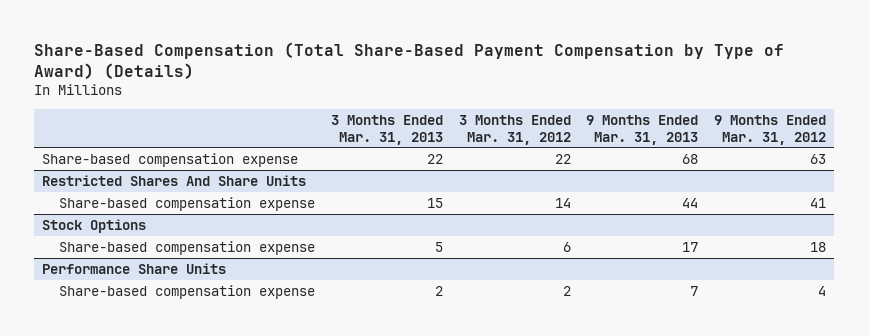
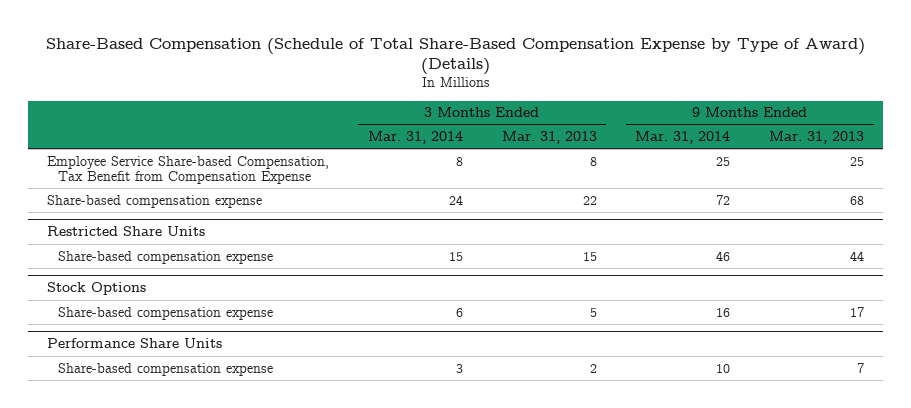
- Share-Based Compensation (Total Share-Based Payment Compensation by Type of Award) (Details)
+ Share-Based Compensation (Schedule of Total Share-Based Compensation Expense by Type of Award) (Details)
- | 3 Months Ended Mar. 31, 2013 | 3 Months Ended Mar. 31, 2012 | 9 Months Ended Mar. 31, 2013 | 9 Months Ended Mar. 31, 2012
+ | 3 Months Ended Mar. 31, 2014 | 3 Months Ended Mar. 31, 2013 | 9 Months Ended Mar. 31, 2014 | 9 Months Ended Mar. 31, 2013
+ Employee Service Share-based Compensation, Tax Benefit from Compensation Expense | 8 | 8 | 25 | 25
- Restricted Shares And Share Units
+ Restricted Share Units

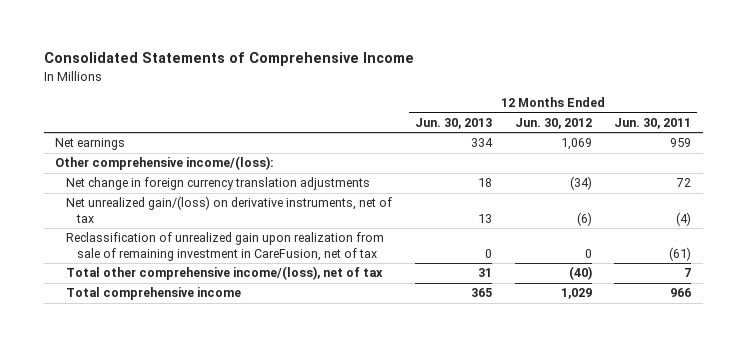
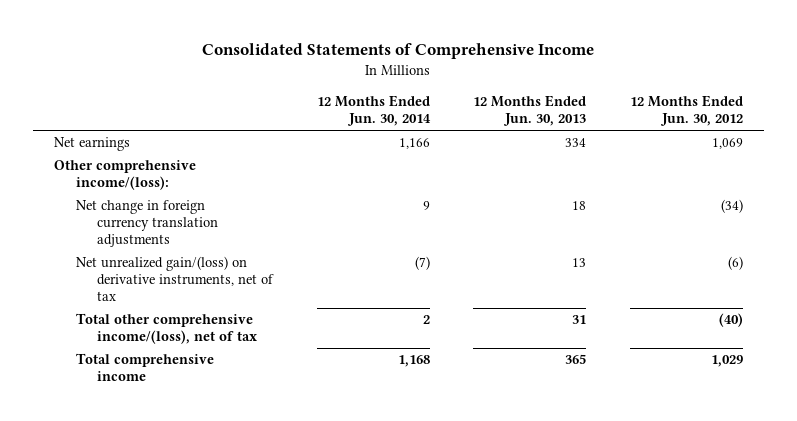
- | 12 Months Ended Jun. 30, 2013 | 12 Months Ended Jun. 30, 2012 | 12 Months Ended Jun. 30, 2011
+ | 12 Months Ended Jun. 30, 2014 | 12 Months Ended Jun. 30, 2013 | 12 Months Ended Jun. 30, 2012
- Reclassification of unrealized gain upon realization from sale of remaining investment in CareFusion, net of tax | 0 | 0 | (61)

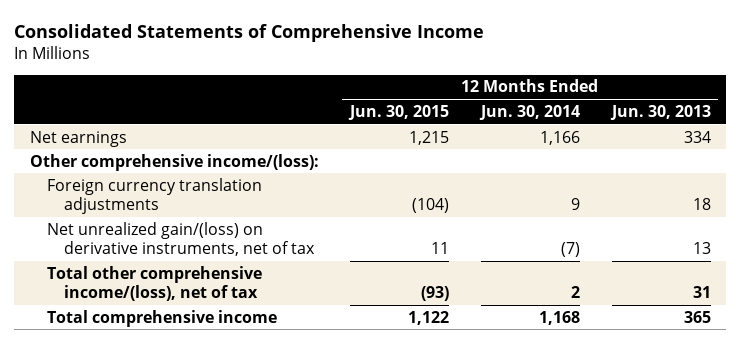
- | 12 Months Ended Jun. 30, 2014 | 12 Months Ended Jun. 30, 2013 | 12 Months Ended Jun. 30, 2012
+ | 12 Months Ended Jun. 30, 2015 | 12 Months Ended Jun. 30, 2014 | 12 Months Ended Jun. 30, 2013
- Net change in foreign currency translation adjustments | 9 | 18 | (34)
+ Foreign currency translation adjustments | (104) | 9 | 18

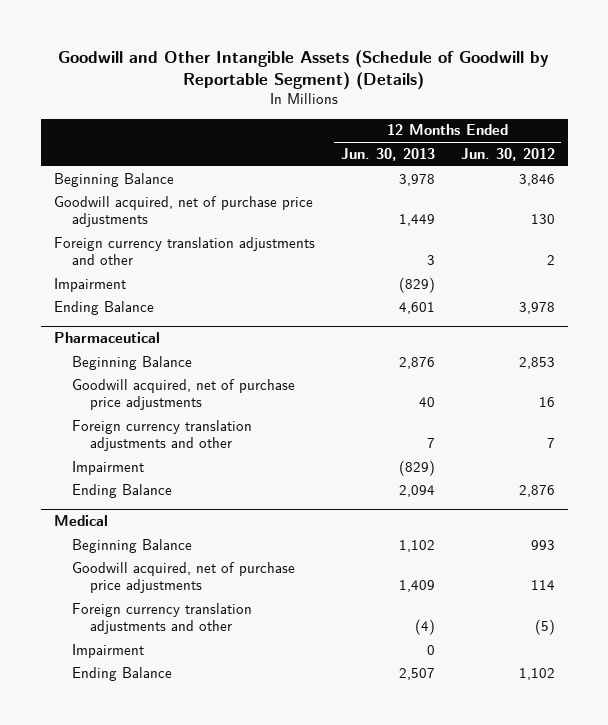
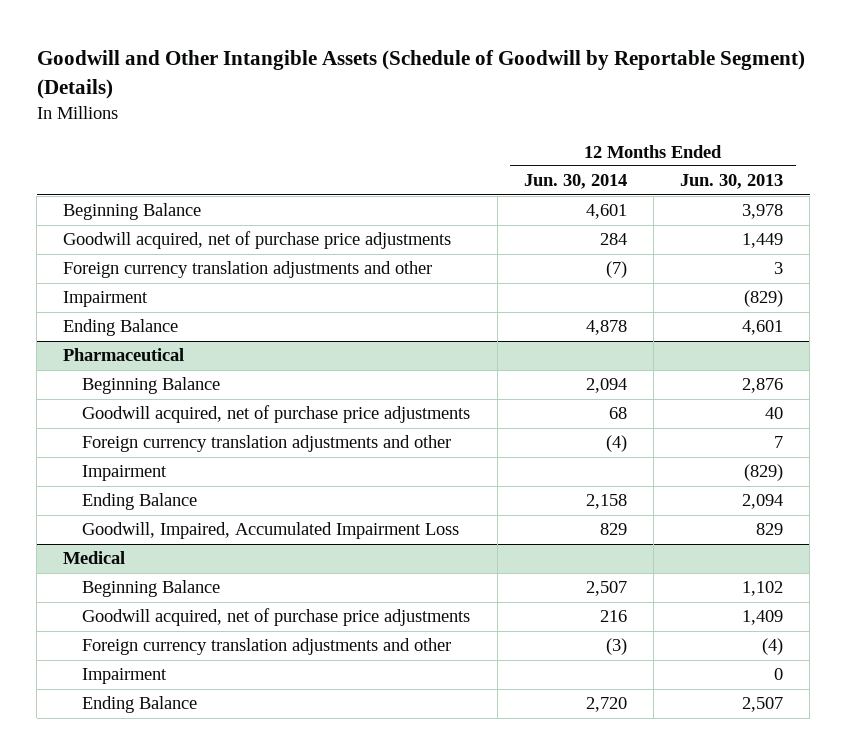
- | 12 Months Ended Jun. 30, 2013 | 12 Months Ended Jun. 30, 2012
+ | 12 Months Ended Jun. 30, 2014 | 12 Months Ended Jun. 30, 2013
@ Pharmaceutical
+ Goodwill, Impaired, Accumulated Impairment Loss | 829 | 829

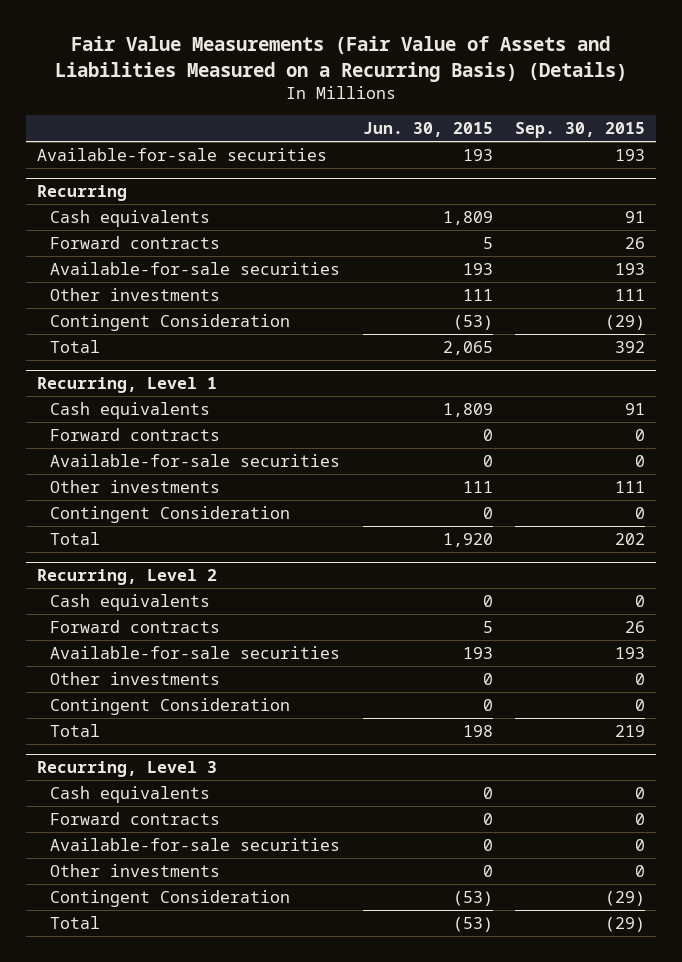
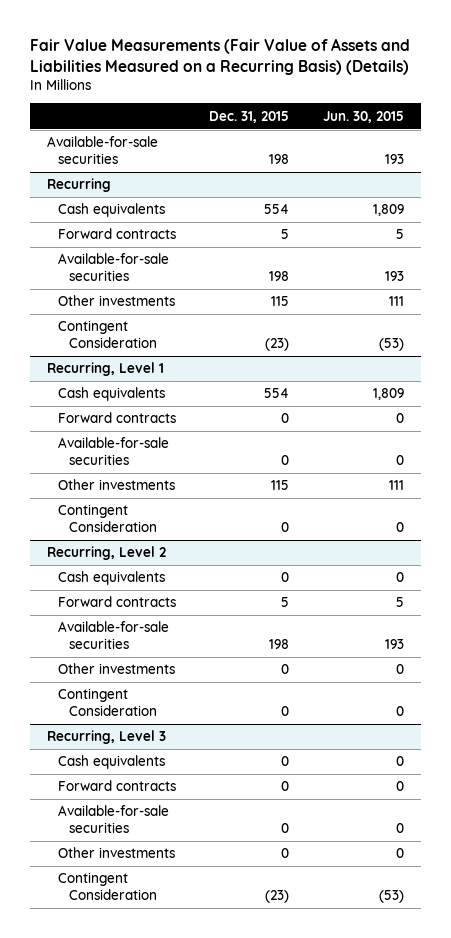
- | Jun. 30, 2015 | Sep. 30, 2015
+ | Dec. 31, 2015 | Jun. 30, 2015
@ Recurring
- Total | 2,065 | 392
@ Recurring, Level 1
- Total | 1,920 | 202
@ Recurring, Level 2
- Total | 198 | 219
@ Recurring, Level 3
- Total | (53) | (29)

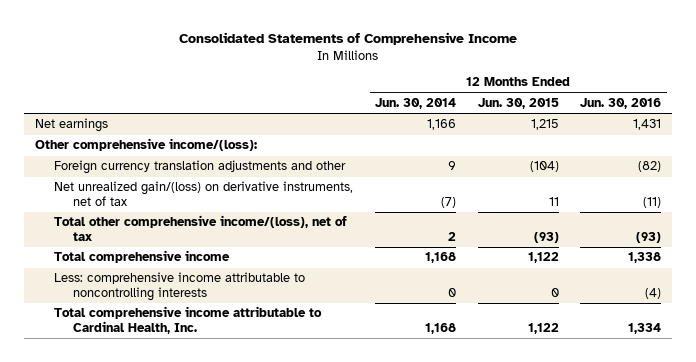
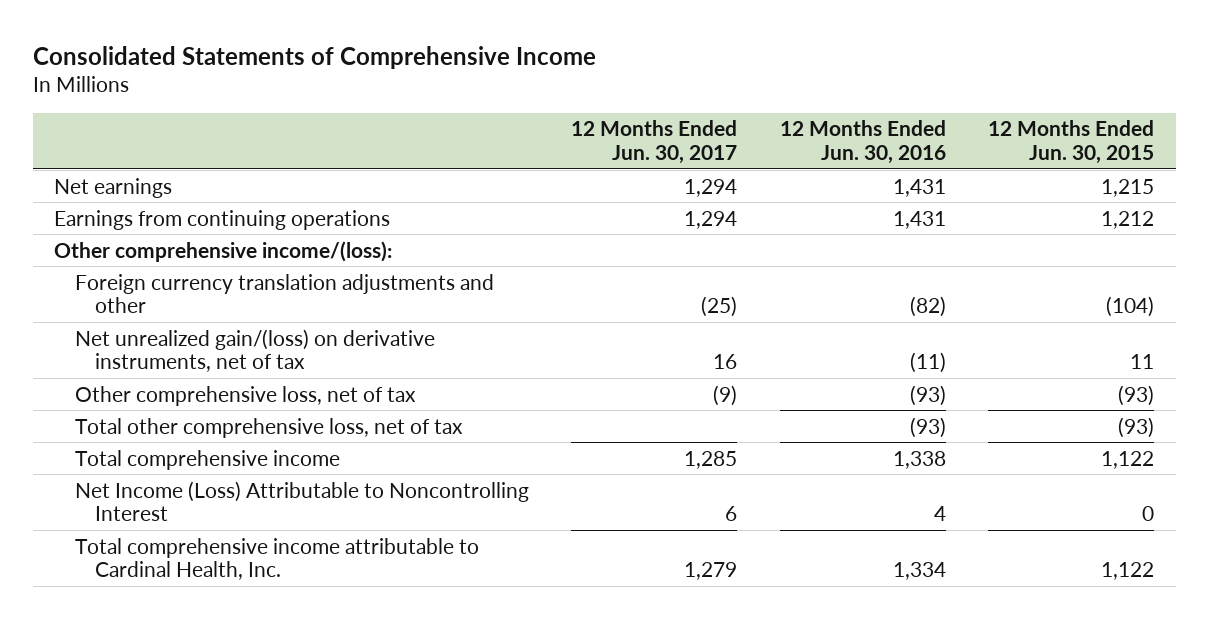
- | 12 Months Ended Jun. 30, 2014 | 12 Months Ended Jun. 30, 2015 | 12 Months Ended Jun. 30, 2016
+ | 12 Months Ended Jun. 30, 2017 | 12 Months Ended Jun. 30, 2016 | 12 Months Ended Jun. 30, 2015
+ Earnings from continuing operations | 1,294 | 1,431 | 1,212
- Total other comprehensive income/(loss), net of tax | 2 | (93) | (93)
+ Other comprehensive loss, net of tax | (9) | (93) | (93)
+ Total other comprehensive loss, net of tax | | (93) | (93)
- Less: comprehensive income attributable to noncontrolling interests | 0 | 0 | (4)
+ Net Income (Loss) Attributable to Noncontrolling Interest | 6 | 4 | 0

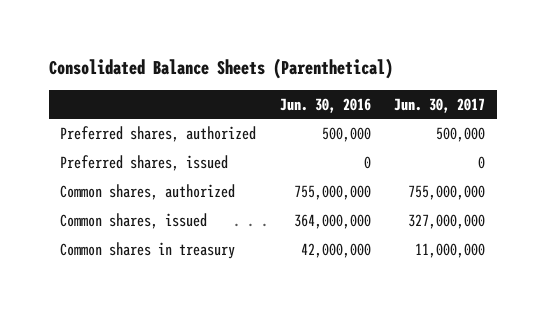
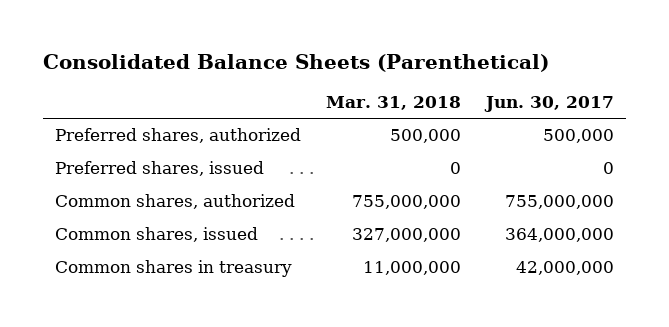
- | Jun. 30, 2016 | Jun. 30, 2017
+ | Mar. 31, 2018 | Jun. 30, 2017
- Common shares, issued | 364,000,000 | 327,000,000
- Common shares in treasury | 42,000,000 | 11,000,000
+ Common shares, issued | 327,000,000 | 364,000,000
+ Common shares in treasury | 11,000,000 | 42,000,000

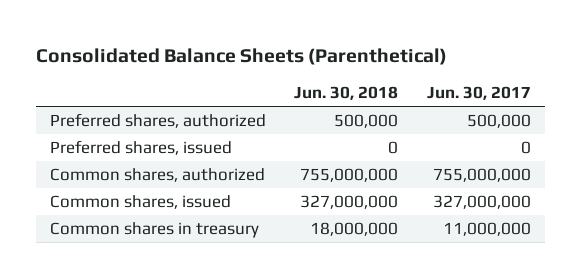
- | Mar. 31, 2018 | Jun. 30, 2017
+ | Jun. 30, 2018 | Jun. 30, 2017
- Common shares, issued | 327,000,000 | 364,000,000
- Common shares in treasury | 11,000,000 | 42,000,000
+ Common shares, issued | 327,000,000 | 327,000,000
+ Common shares in treasury | 18,000,000 | 11,000,000

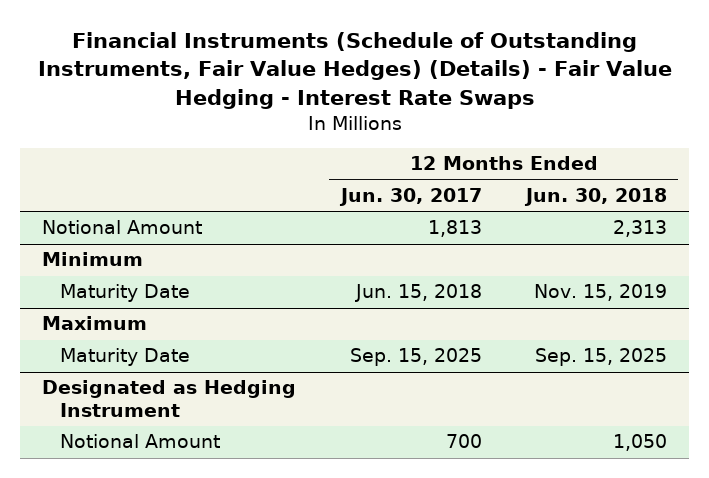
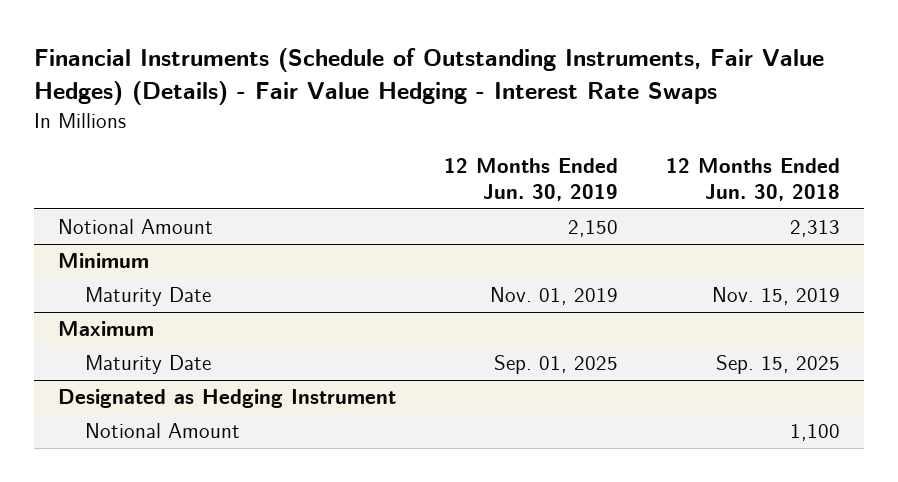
- | 12 Months Ended Jun. 30, 2017 | 12 Months Ended Jun. 30, 2018
+ | 12 Months Ended Jun. 30, 2019 | 12 Months Ended Jun. 30, 2018
@ Designated as Hedging Instrument
- Notional Amount | 700 | 1,050
+ Notional Amount | | 1,100

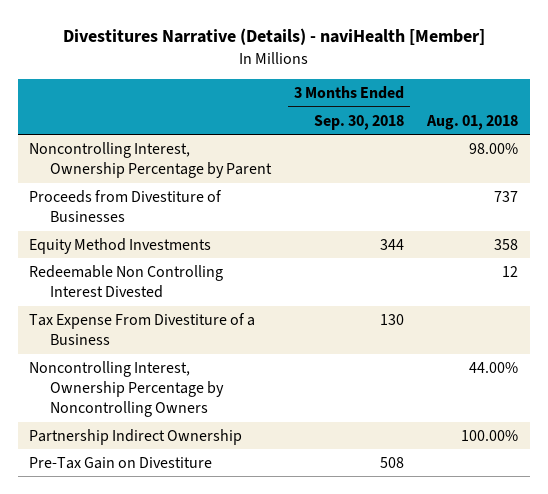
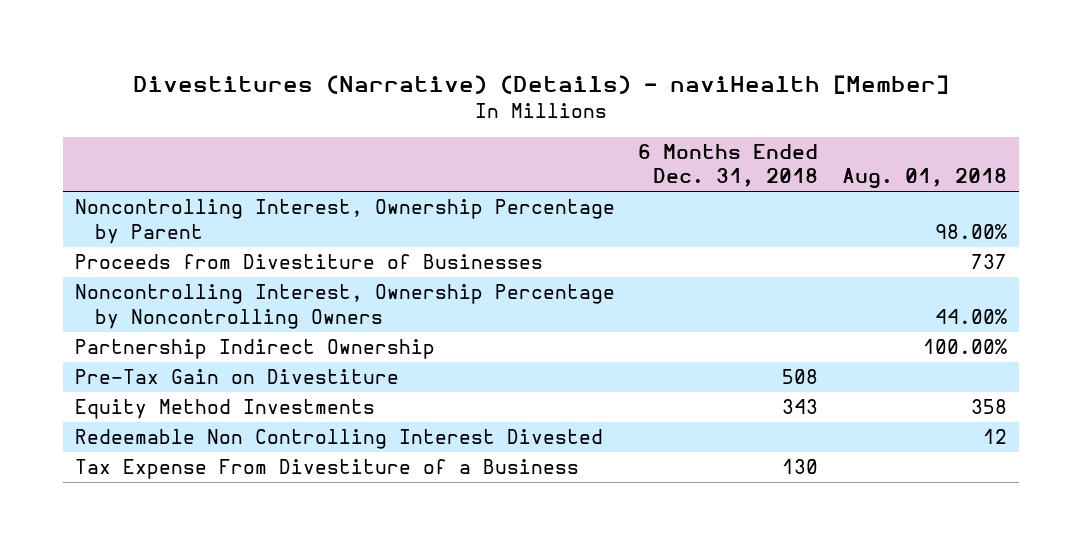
- Divestitures Narrative (Details) - naviHealth [Member]
+ Divestitures (Narrative) (Details) - naviHealth [Member]
- | 3 Months Ended Sep. 30, 2018 | Aug. 01, 2018
+ | 6 Months Ended Dec. 31, 2018 | Aug. 01, 2018
moved down: Equity Method Investments | 343 | 358
moved down: Redeemable Non Controlling Interest Divested | | 12
moved down: Tax Expense From Divestiture of a Business | 130 |

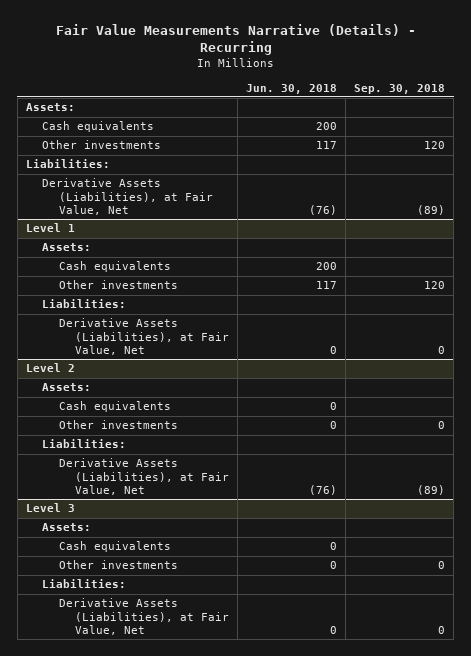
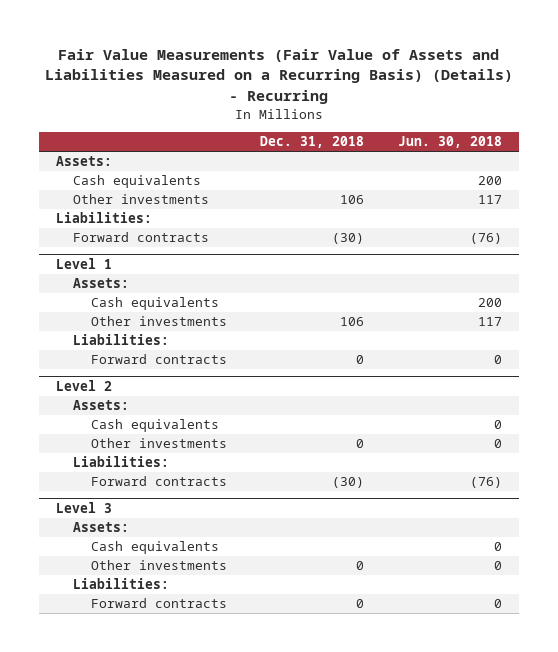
- Fair Value Measurements Narrative (Details) - Recurring
+ Fair Value Measurements (Fair Value of Assets and Liabilities Measured on a Recurring Basis) (Details) - Recurring
- | Jun. 30, 2018 | Sep. 30, 2018
+ | Dec. 31, 2018 | Jun. 30, 2018
- Derivative Assets (Liabilities), at Fair Value, Net | (76) | (89)
+ Forward contracts | (30) | (76)
@ Level 1
- Derivative Assets (Liabilities), at Fair Value, Net | 0 | 0
+ Forward contracts | 0 | 0
@ Level 2
- Derivative Assets (Liabilities), at Fair Value, Net | (76) | (89)
+ Forward contracts | (30) | (76)
@ Level 3
- Derivative Assets (Liabilities), at Fair Value, Net | 0 | 0
+ Forward contracts | 0 | 0

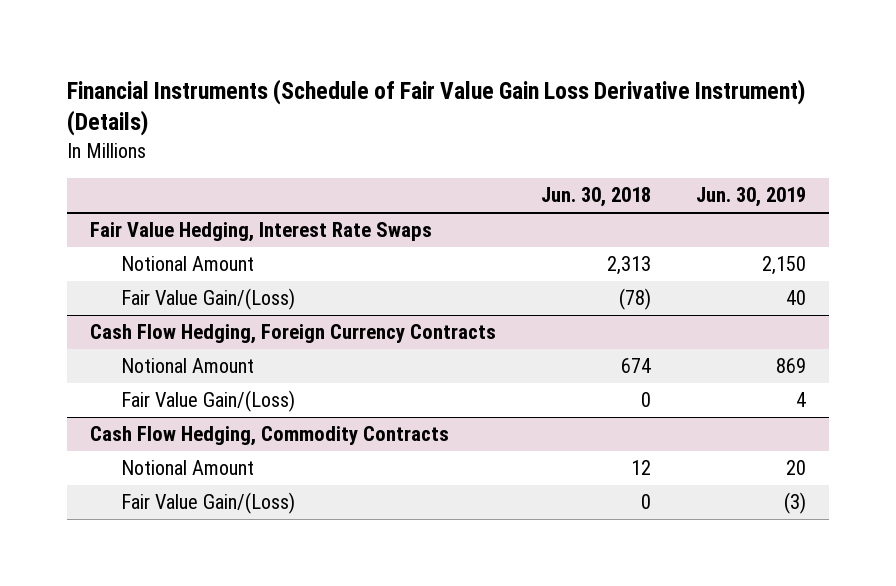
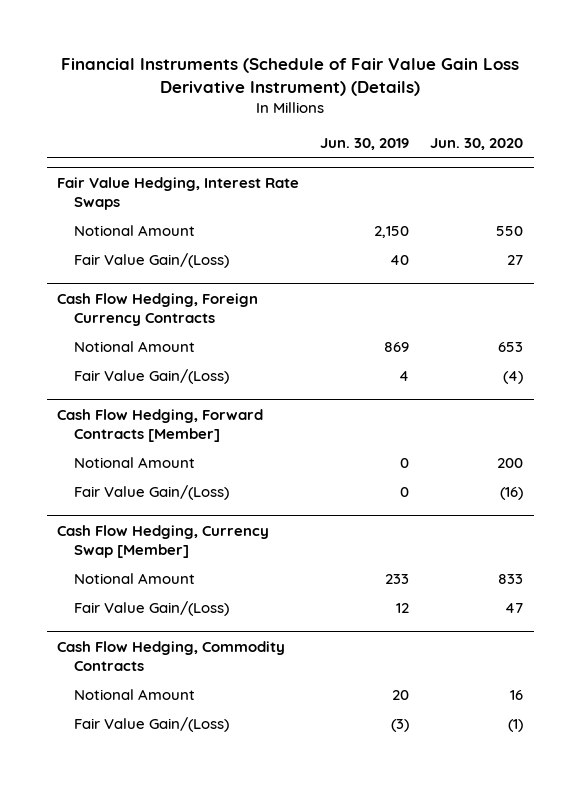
- | Jun. 30, 2018 | Jun. 30, 2019
+ | Jun. 30, 2019 | Jun. 30, 2020
+ Cash Flow Hedging, Forward Contracts [Member]
+ Notional Amount | 0 | 200
+ Fair Value Gain/(Loss) | 0 | (16)
+ Cash Flow Hedging, Currency Swap [Member]
+ Notional Amount | 233 | 833
+ Fair Value Gain/(Loss) | 12 | 47

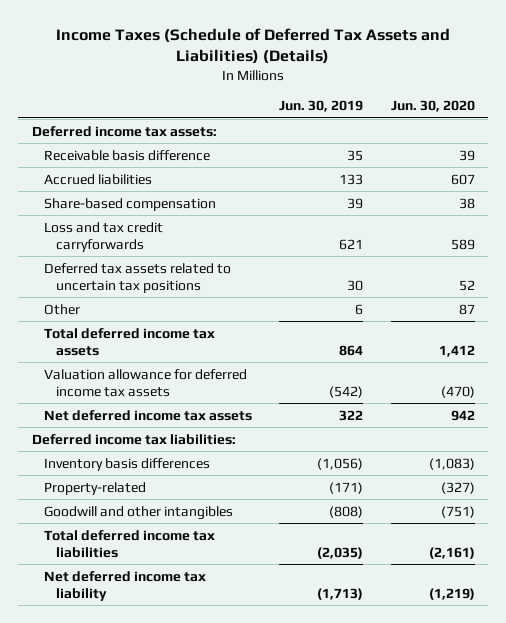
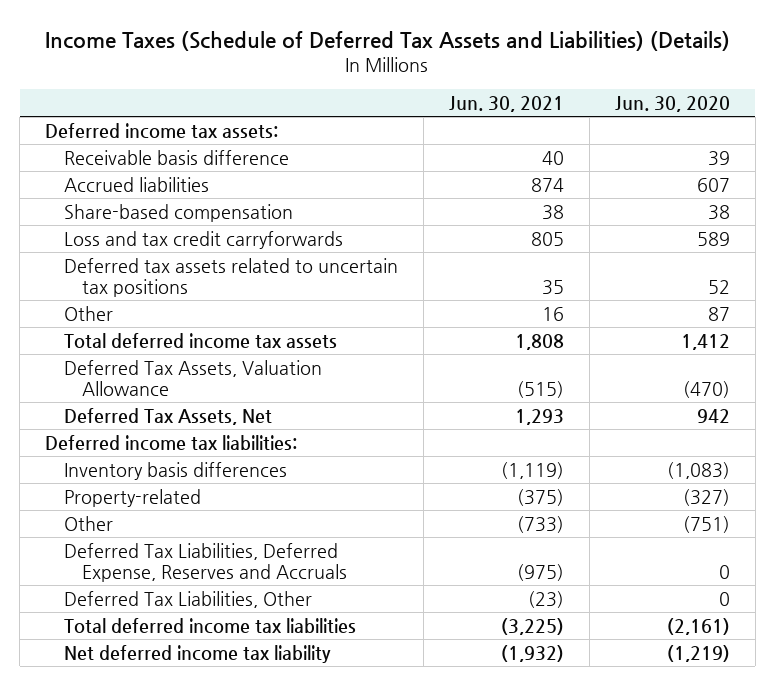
- | Jun. 30, 2019 | Jun. 30, 2020
+ | Jun. 30, 2021 | Jun. 30, 2020
- Valuation allowance for deferred income tax assets | (542) | (470)
- Net deferred income tax assets | 322 | 942
+ Deferred Tax Assets, Valuation Allowance | (515) | (470)
+ Deferred Tax Assets, Net | 1,293 | 942
- Goodwill and other intangibles | (808) | (751)
+ Other | (733) | (751)
+ Deferred Tax Liabilities, Deferred Expense, Reserves and Accruals | (975) | 0
+ Deferred Tax Liabilities, Other | (23) | 0

